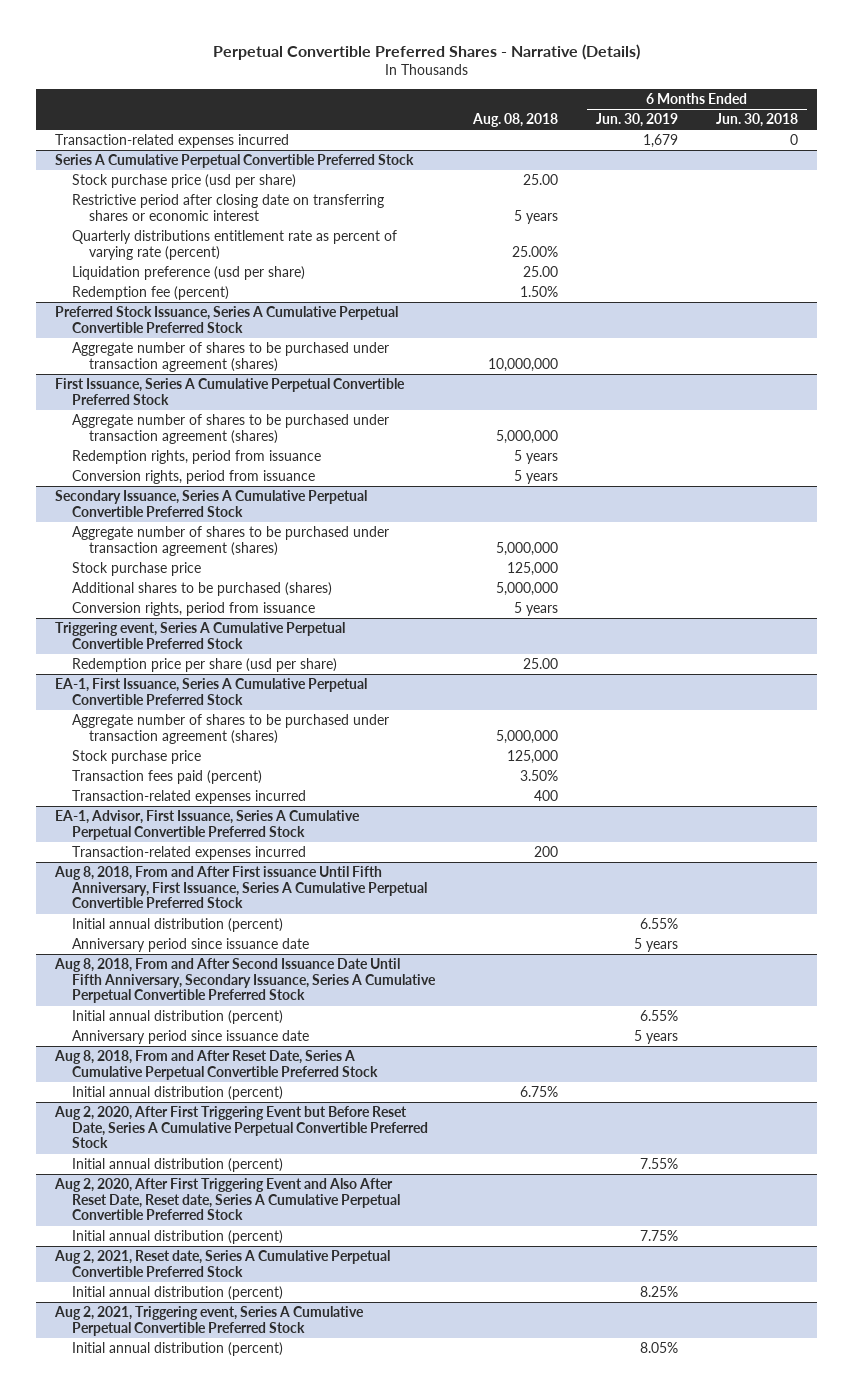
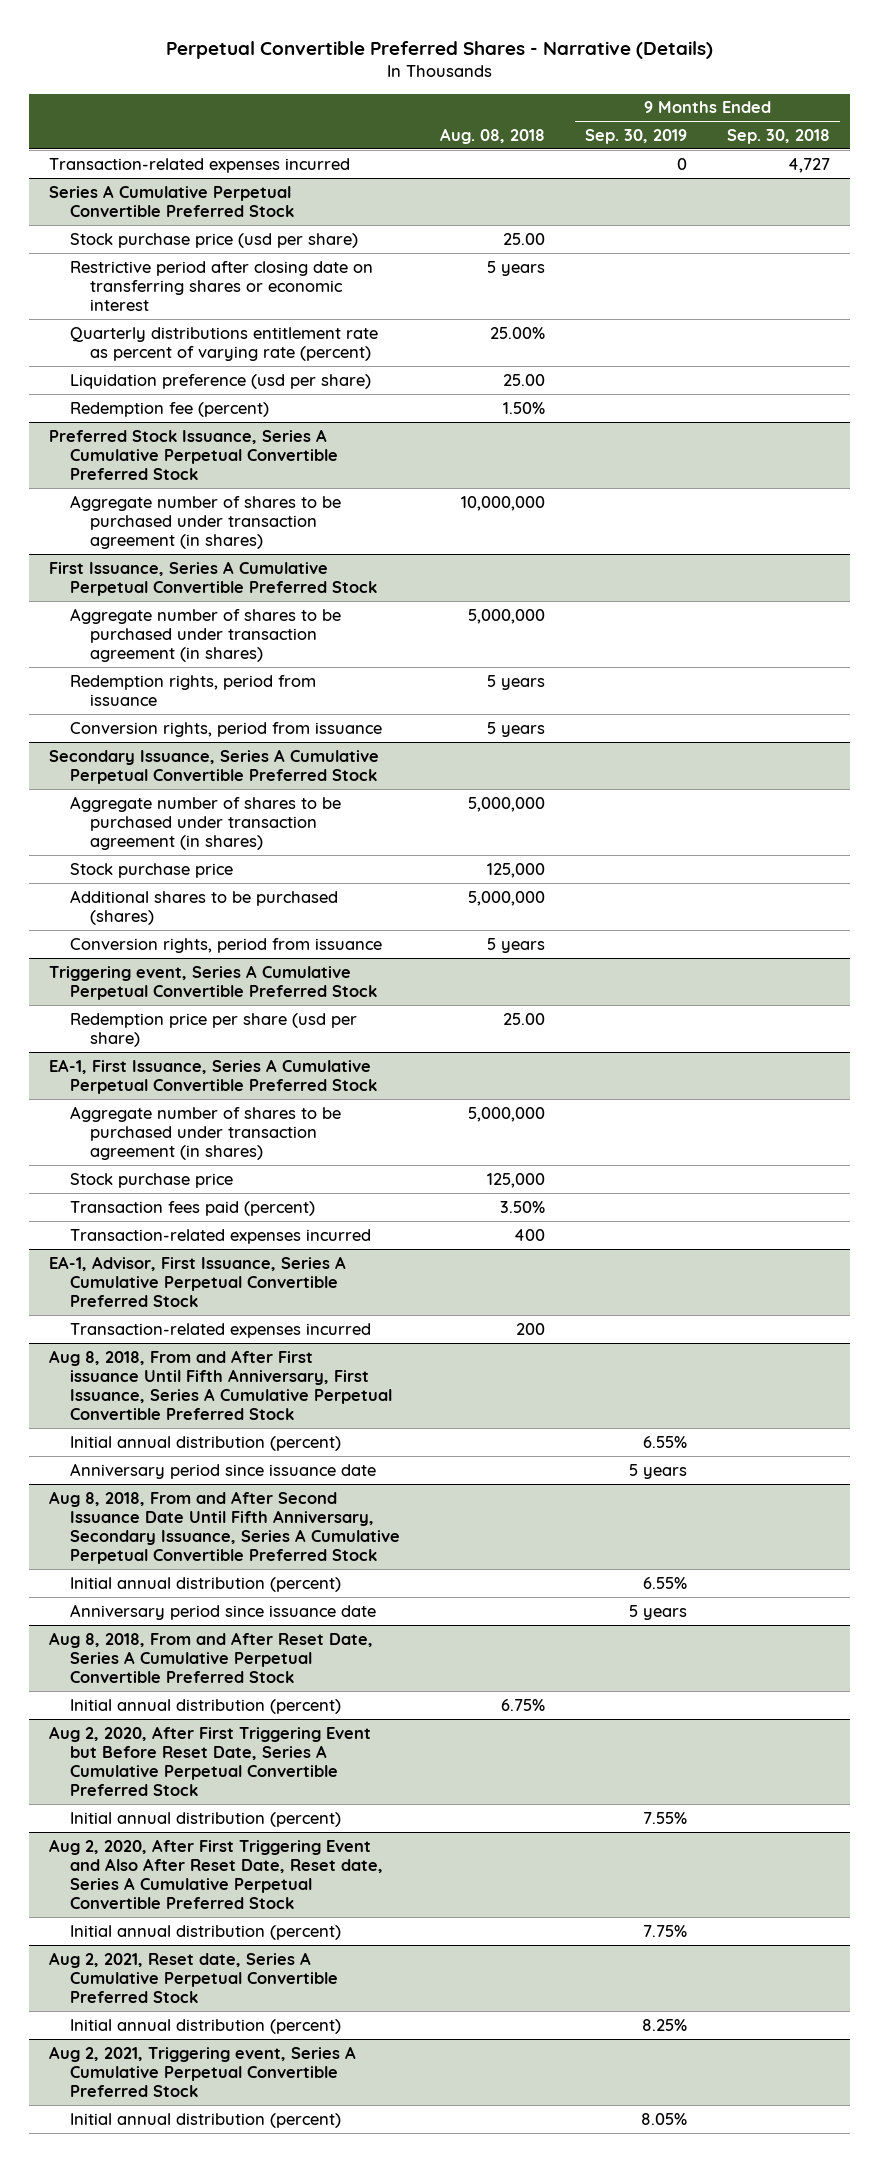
- | Aug. 08, 2018 | 6 Months Ended Jun. 30, 2019 | 6 Months Ended Jun. 30, 2018
+ | Aug. 08, 2018 | 9 Months Ended Sep. 30, 2019 | 9 Months Ended Sep. 30, 2018
@ Preferred Stock Issuance, Series A Cumulative Perpetual Convertible Preferred Stock
- Aggregate number of shares to be purchased under transaction agreement (shares) | 10,000,000 | |
+ Aggregate number of shares to be purchased under transaction agreement (in shares) | 10,000,000 | |
@ First Issuance, Series A Cumulative Perpetual Convertible Preferred Stock
- Aggregate number of shares to be purchased under transaction agreement (shares) | 5,000,000 | |
+ Aggregate number of shares to be purchased under transaction agreement (in shares) | 5,000,000 | |
@ Secondary Issuance, Series A Cumulative Perpetual Convertible Preferred Stock
- Aggregate number of shares to be purchased under transaction agreement (shares) | 5,000,000 | |
+ Aggregate number of shares to be purchased under transaction agreement (in shares) | 5,000,000 | |
@ EA-1, First Issuance, Series A Cumulative Perpetual Convertible Preferred Stock
- Aggregate number of shares to be purchased under transaction agreement (shares) | 5,000,000 | |
+ Aggregate number of shares to be purchased under transaction agreement (in shares) | 5,000,000 | |

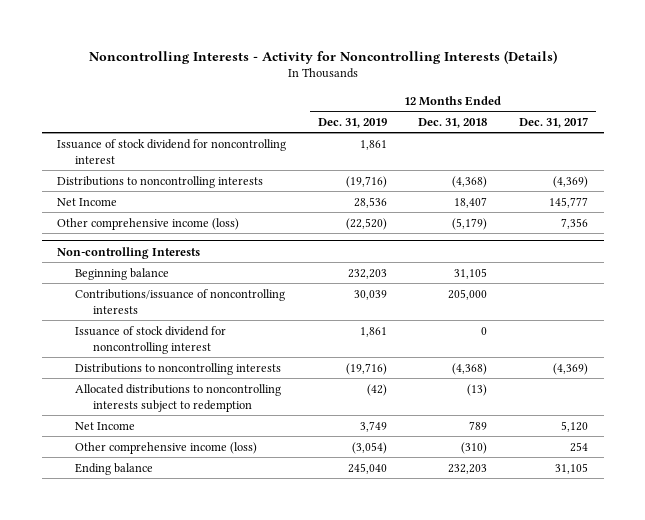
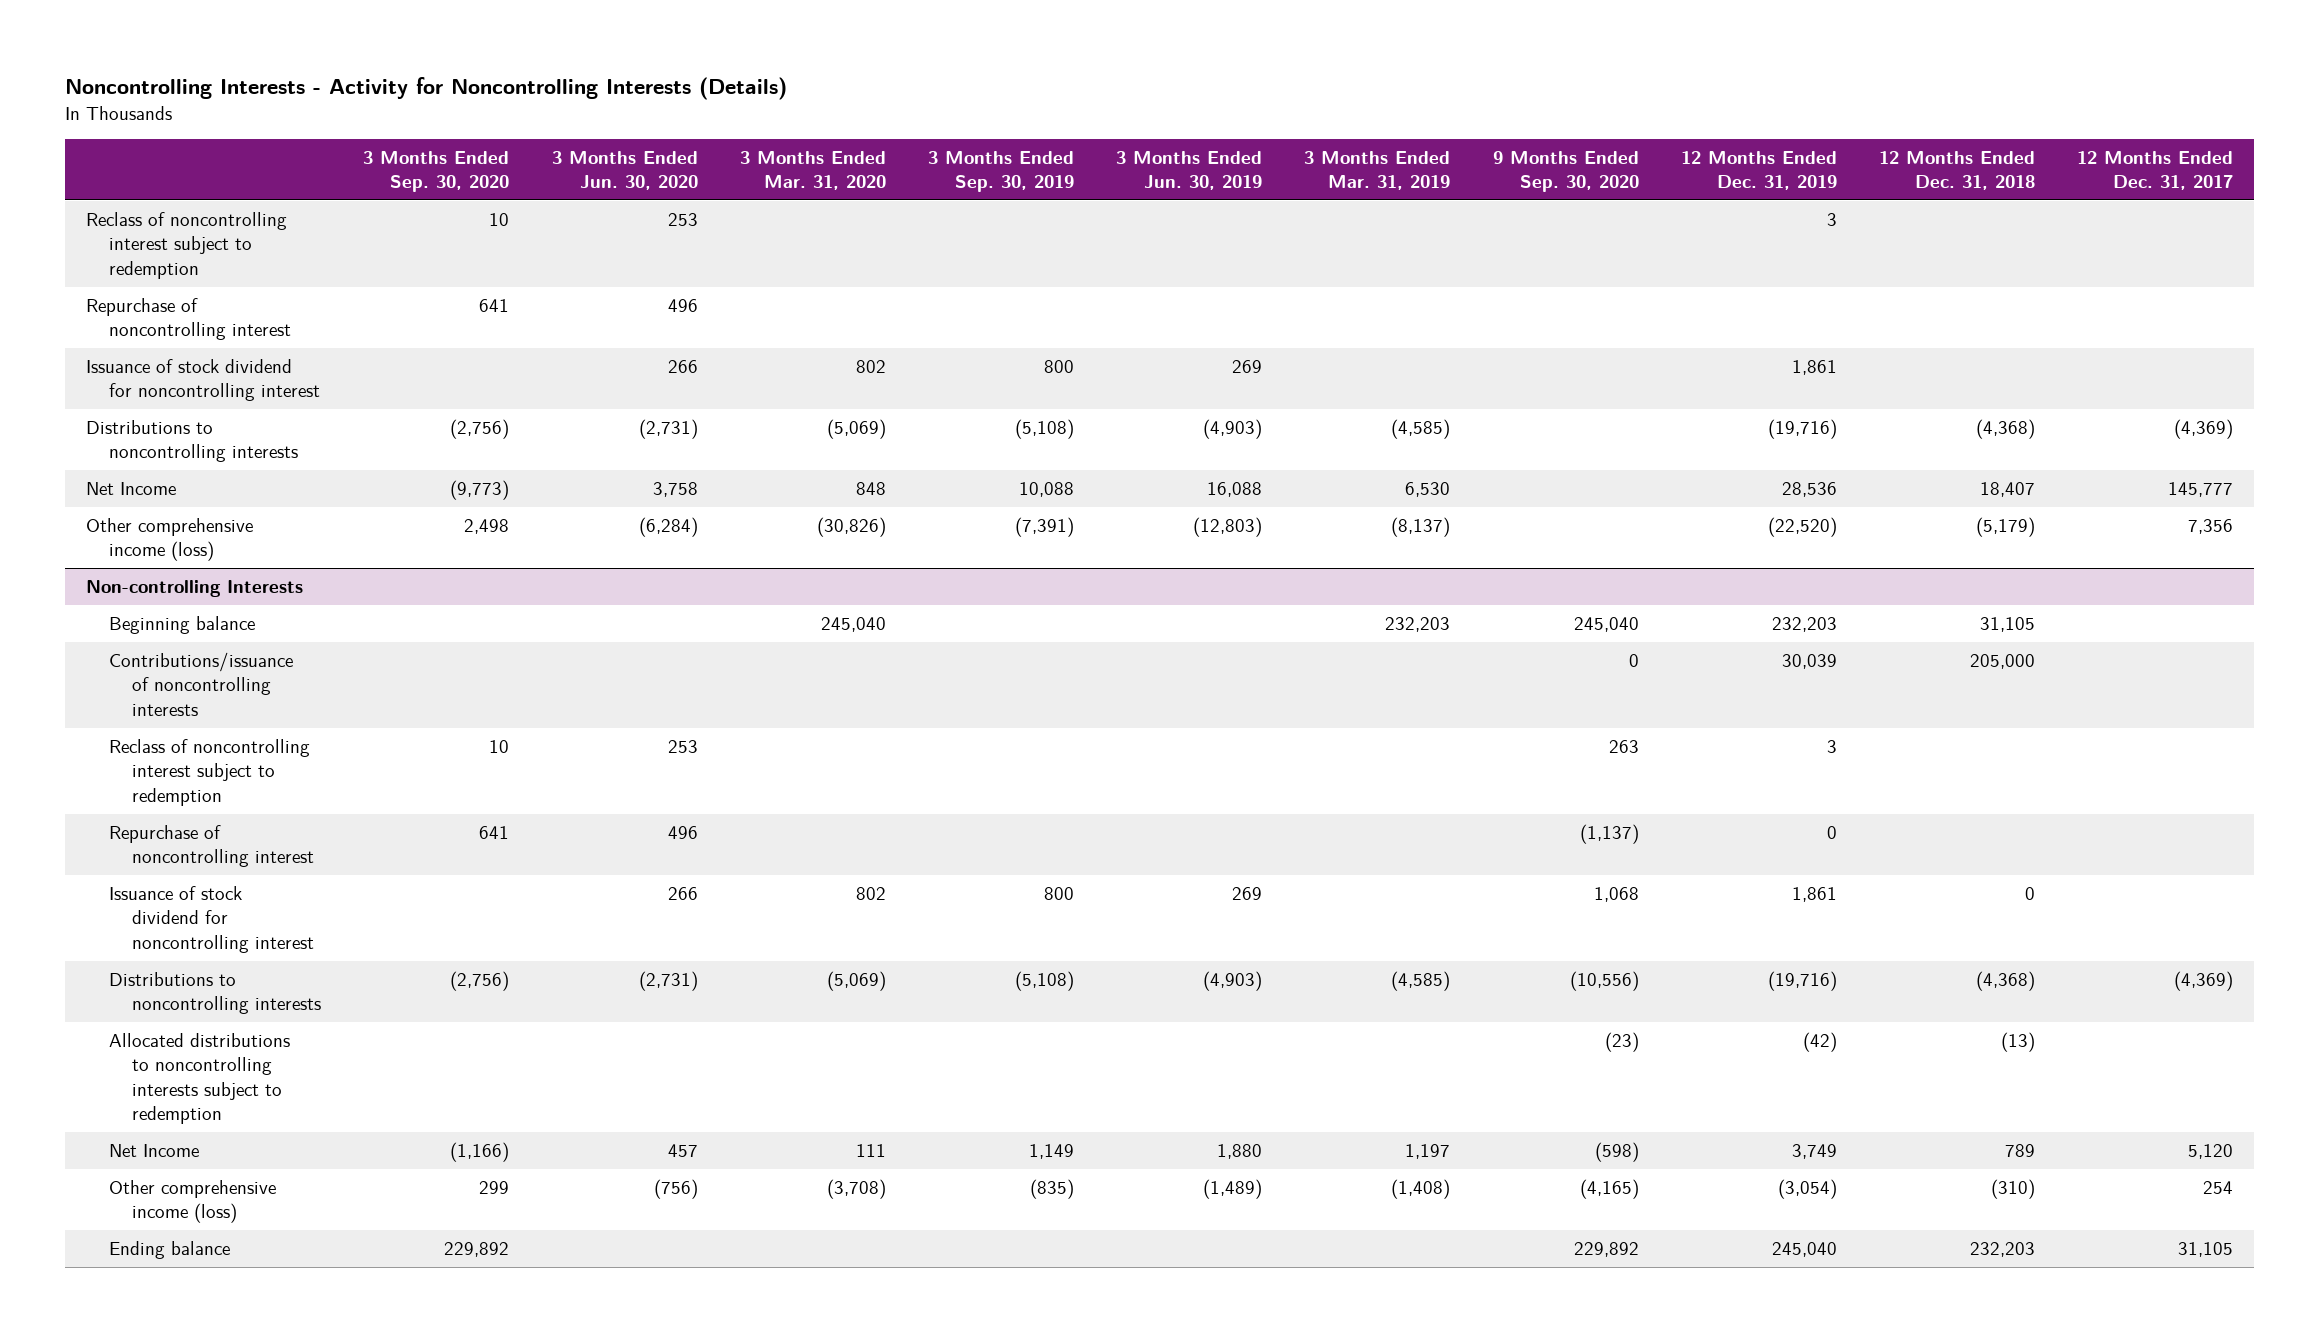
- | 12 Months Ended Dec. 31, 2019 | 12 Months Ended Dec. 31, 2018 | 12 Months Ended Dec. 31, 2017
+ | 3 Months Ended Sep. 30, 2020 | 3 Months Ended Jun. 30, 2020 | 3 Months Ended Mar. 31, 2020 | 3 Months Ended Sep. 30, 2019 | 3 Months Ended Jun. 30, 2019 | 3 Months Ended Mar. 31, 2019 | 9 Months Ended Sep. 30, 2020 | 12 Months Ended Dec. 31, 2019 | 12 Months Ended Dec. 31, 2018 | 12 Months Ended Dec. 31, 2017
+ Reclass of noncontrolling interest subject to redemption | 10 | 253 | | | | | | 3 | |
+ Repurchase of noncontrolling interest | 641 | 496 | | | | | | | |
@ Non-controlling Interests
+ Reclass of noncontrolling interest subject to redemption | 10 | 253 | | | | | 263 | 3 | |
+ Repurchase of noncontrolling interest | 641 | 496 | | | | | (1,137) | 0 | |

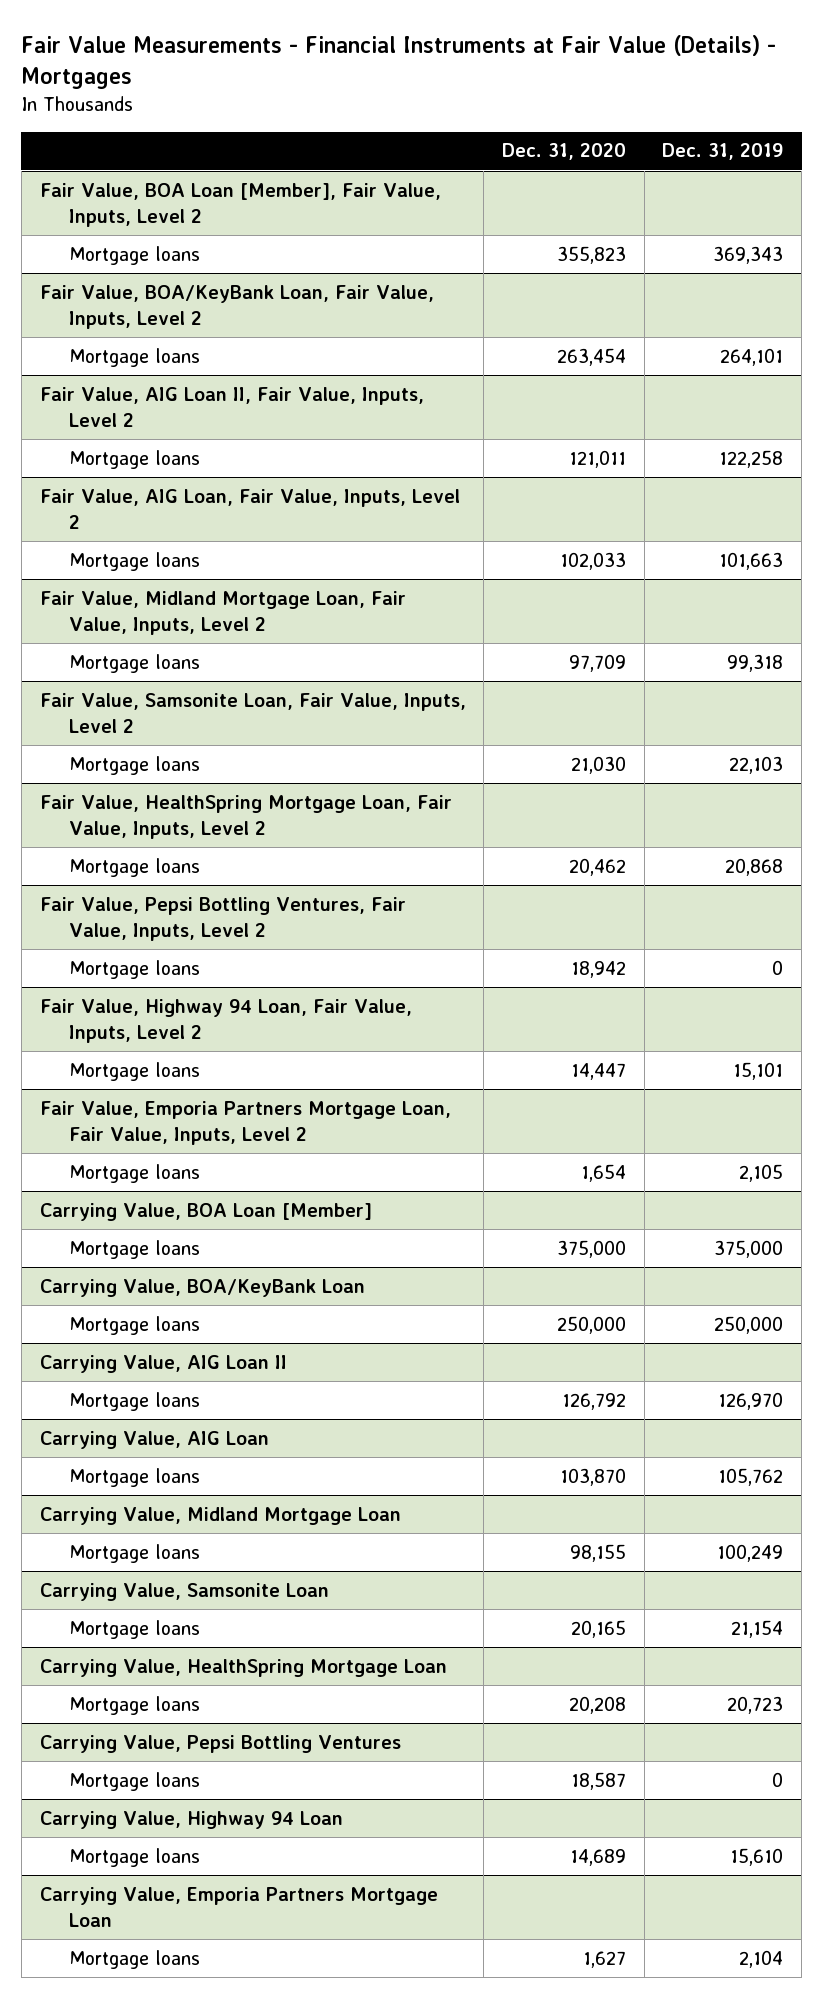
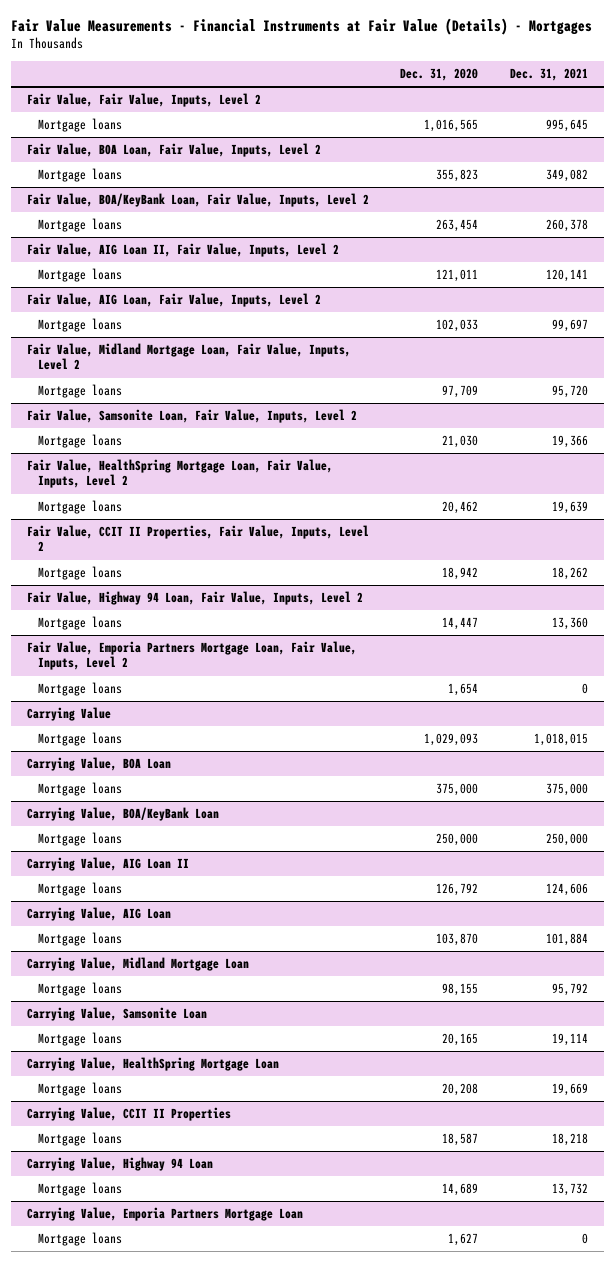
- | Dec. 31, 2020 | Dec. 31, 2019
+ | Dec. 31, 2020 | Dec. 31, 2021
- Fair Value, BOA Loan [Member], Fair Value, Inputs, Level 2
+ Fair Value, Fair Value, Inputs, Level 2
+ Mortgage loans | 1,016,565 | 995,645
+ Fair Value, BOA Loan, Fair Value, Inputs, Level 2
- Fair Value, Pepsi Bottling Ventures, Fair Value, Inputs, Level 2
+ Fair Value, CCIT II Properties, Fair Value, Inputs, Level 2
- Carrying Value, BOA Loan [Member]
+ Carrying Value
+ Mortgage loans | 1,029,093 | 1,018,015
+ Carrying Value, BOA Loan
- Carrying Value, Pepsi Bottling Ventures
+ Carrying Value, CCIT II Properties

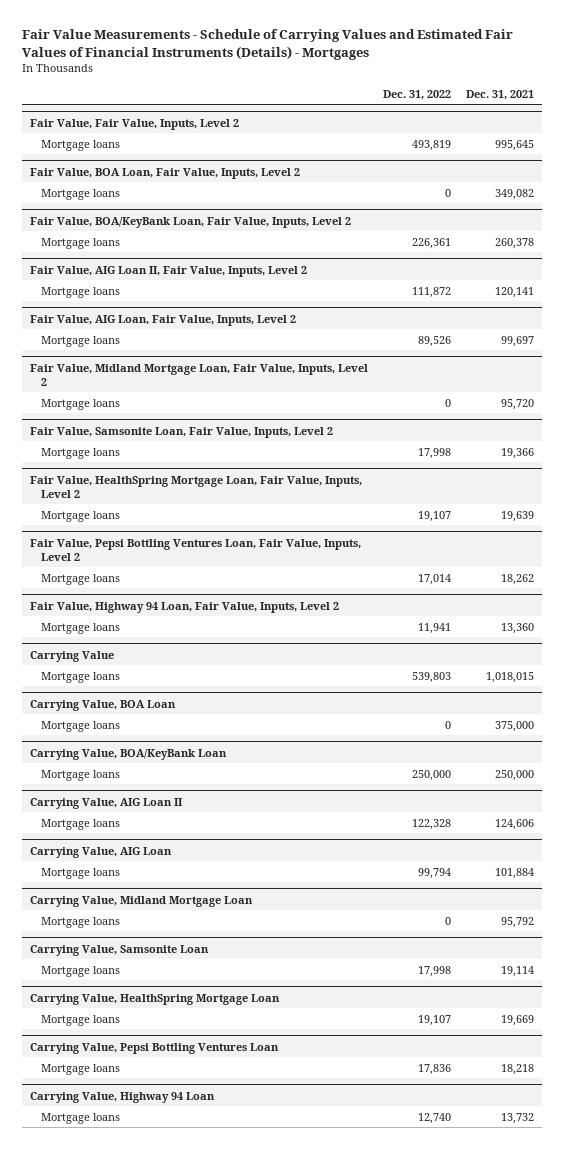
- Fair Value Measurements - Financial Instruments at Fair Value (Details) - Mortgages
+ Fair Value Measurements - Schedule of Carrying Values and Estimated Fair Values of Financial Instruments (Details) - Mortgages
- | Dec. 31, 2020 | Dec. 31, 2021
+ | Dec. 31, 2022 | Dec. 31, 2021
- Fair Value, CCIT II Properties, Fair Value, Inputs, Level 2
+ Fair Value, Pepsi Bottling Ventures Loan, Fair Value, Inputs, Level 2
- Fair Value, Emporia Partners Mortgage Loan, Fair Value, Inputs, Level 2
- Mortgage loans | 1,654 | 0
- Carrying Value, CCIT II Properties
+ Carrying Value, Pepsi Bottling Ventures Loan
- Carrying Value, Emporia Partners Mortgage Loan
- Mortgage loans | 1,627 | 0

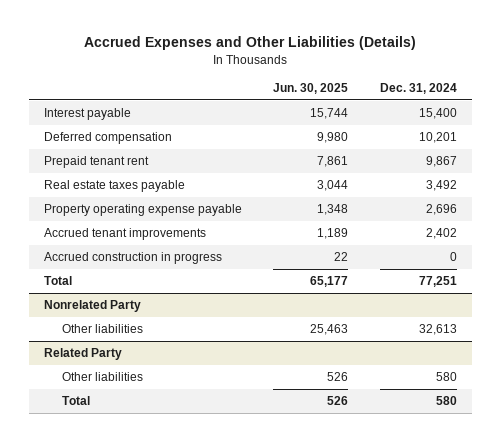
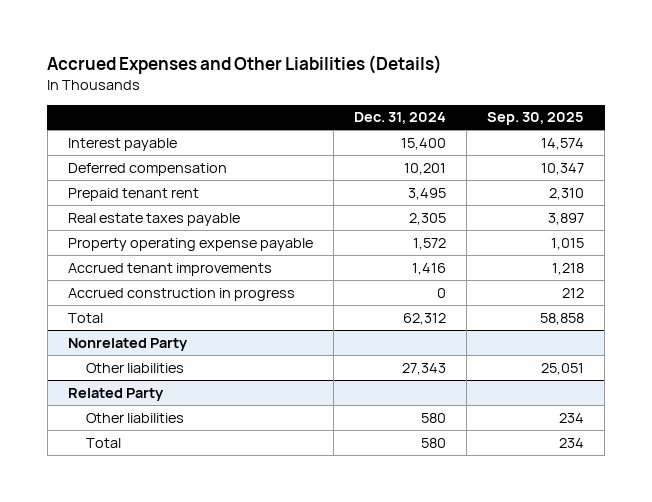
- | Jun. 30, 2025 | Dec. 31, 2024
+ | Dec. 31, 2024 | Sep. 30, 2025
- Prepaid tenant rent | 7,861 | 9,867
- Real estate taxes payable | 3,044 | 3,492
- Property operating expense payable | 1,348 | 2,696
- Accrued tenant improvements | 1,189 | 2,402
+ Prepaid tenant rent | 3,495 | 2,310
+ Real estate taxes payable | 2,305 | 3,897
+ Property operating expense payable | 1,572 | 1,015
+ Accrued tenant improvements | 1,416 | 1,218
- Total | 65,177 | 77,251
+ Total | 62,312 | 58,858
@ Nonrelated Party
- Other liabilities | 25,463 | 32,613
+ Other liabilities | 27,343 | 25,051

